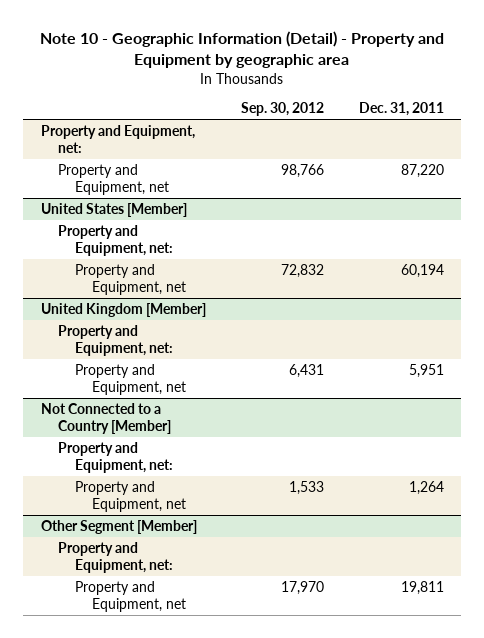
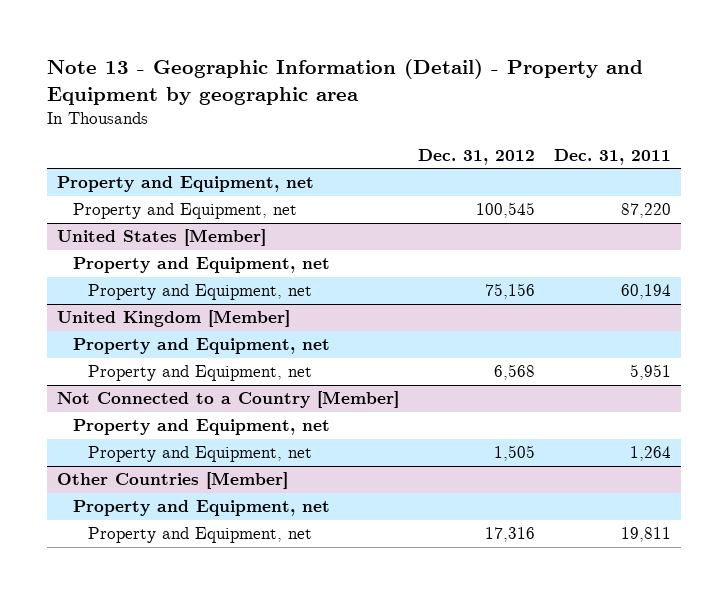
- Note 10 - Geographic Information (Detail) - Property and Equipment by geographic area
+ Note 13 - Geographic Information (Detail) - Property and Equipment by geographic area
- | Sep. 30, 2012 | Dec. 31, 2011
+ | Dec. 31, 2012 | Dec. 31, 2011
- Property and Equipment, net:
+ Property and Equipment, net
@ United States [Member]
- Property and Equipment, net:
+ Property and Equipment, net
@ United Kingdom [Member]
- Property and Equipment, net:
+ Property and Equipment, net
@ Not Connected to a Country [Member]
- Property and Equipment, net:
+ Property and Equipment, net
- Other Segment [Member]
- Property and Equipment, net:
+ Other Countries [Member]
+ Property and Equipment, net

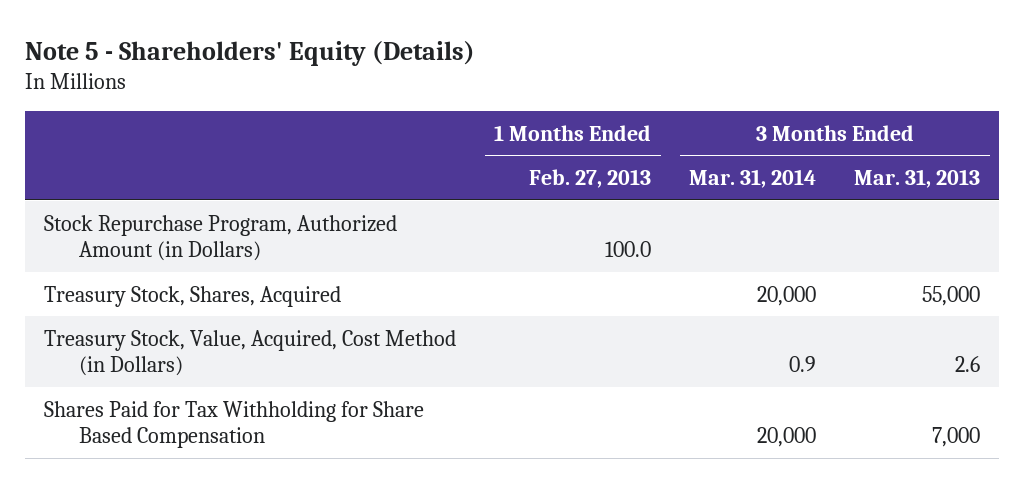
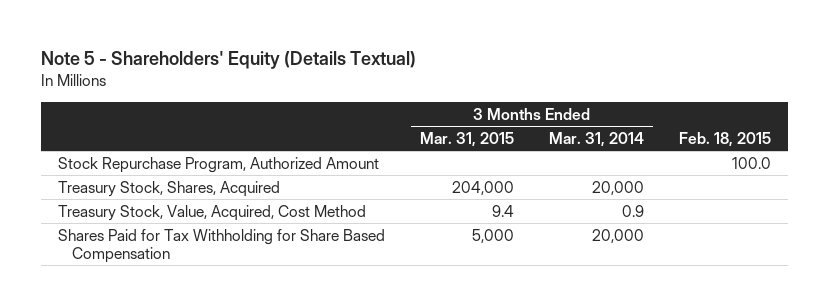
- Note 5 - Shareholders' Equity (Details)
+ Note 5 - Shareholders' Equity (Details Textual)
- | 1 Months Ended Feb. 27, 2013 | 3 Months Ended Mar. 31, 2014 | 3 Months Ended Mar. 31, 2013
+ | 3 Months Ended Mar. 31, 2015 | 3 Months Ended Mar. 31, 2014 | Feb. 18, 2015
- Stock Repurchase Program, Authorized Amount (in Dollars) | 100.0 | |
+ Stock Repurchase Program, Authorized Amount | | | 100.0
- Treasury Stock, Value, Acquired, Cost Method (in Dollars) | | 0.9 | 2.6
+ Treasury Stock, Value, Acquired, Cost Method | 9.4 | 0.9 |

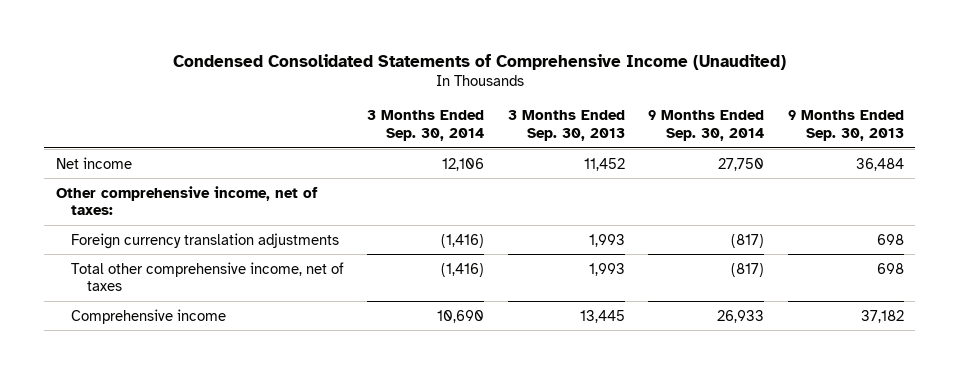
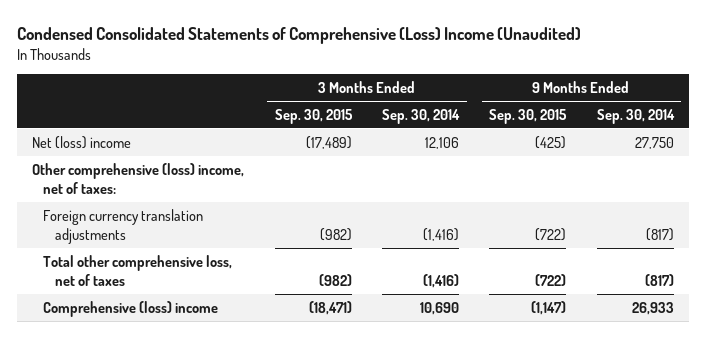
- Condensed Consolidated Statements of Comprehensive Income (Unaudited)
+ Condensed Consolidated Statements of Comprehensive (Loss) Income (Unaudited)
- | 3 Months Ended Sep. 30, 2014 | 3 Months Ended Sep. 30, 2013 | 9 Months Ended Sep. 30, 2014 | 9 Months Ended Sep. 30, 2013
+ | 3 Months Ended Sep. 30, 2015 | 3 Months Ended Sep. 30, 2014 | 9 Months Ended Sep. 30, 2015 | 9 Months Ended Sep. 30, 2014
- Net income | 12,106 | 11,452 | 27,750 | 36,484
- Other comprehensive income, net of taxes:
+ Net (loss) income | (17,489) | 12,106 | (425) | 27,750
+ Other comprehensive (loss) income, net of taxes:
- Total other comprehensive income, net of taxes | (1,416) | 1,993 | (817) | 698
- Comprehensive income | 10,690 | 13,445 | 26,933 | 37,182
+ Total other comprehensive loss, net of taxes | (982) | (1,416) | (722) | (817)
+ Comprehensive (loss) income | (18,471) | 10,690 | (1,147) | 26,933

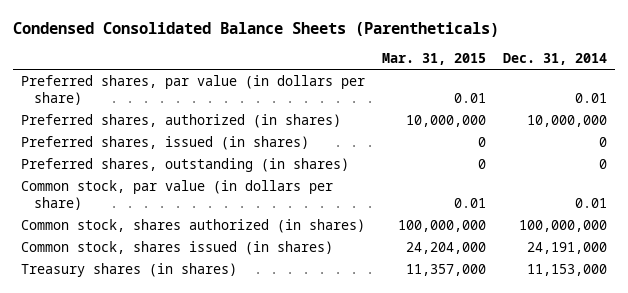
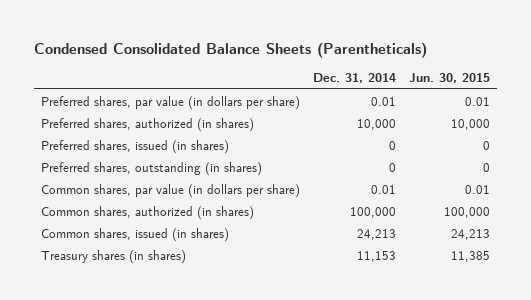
- | Mar. 31, 2015 | Dec. 31, 2014
+ | Dec. 31, 2014 | Jun. 30, 2015
- Preferred shares, authorized (in shares) | 10,000,000 | 10,000,000
+ Preferred shares, authorized (in shares) | 10,000 | 10,000
- Common stock, par value (in dollars per share) | 0.01 | 0.01
- Common stock, shares authorized (in shares) | 100,000,000 | 100,000,000
- Common stock, shares issued (in shares) | 24,204,000 | 24,191,000
- Treasury shares (in shares) | 11,357,000 | 11,153,000
+ Common shares, par value (in dollars per share) | 0.01 | 0.01
+ Common shares, authorized (in shares) | 100,000 | 100,000
+ Common shares, issued (in shares) | 24,213 | 24,213
+ Treasury shares (in shares) | 11,153 | 11,385

